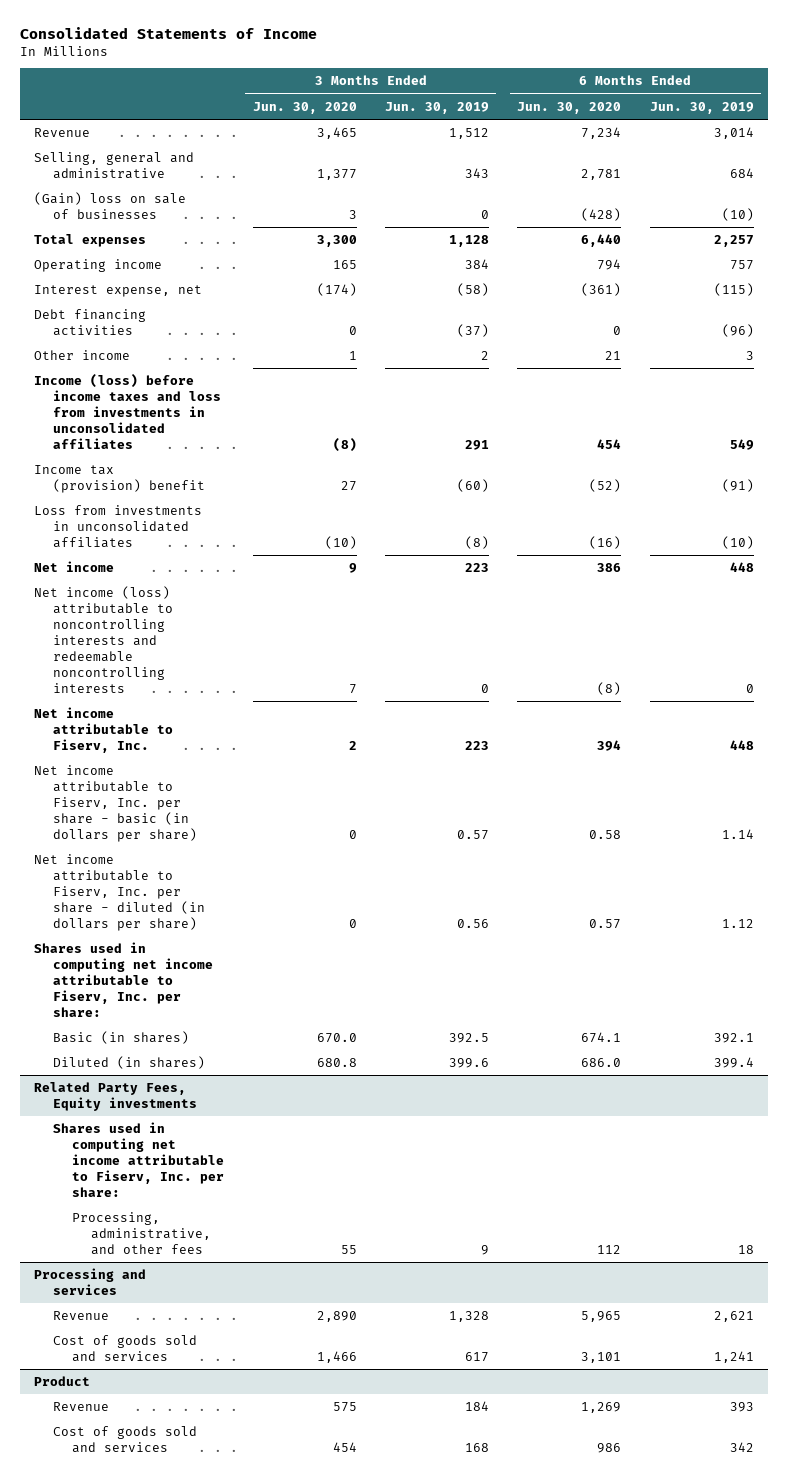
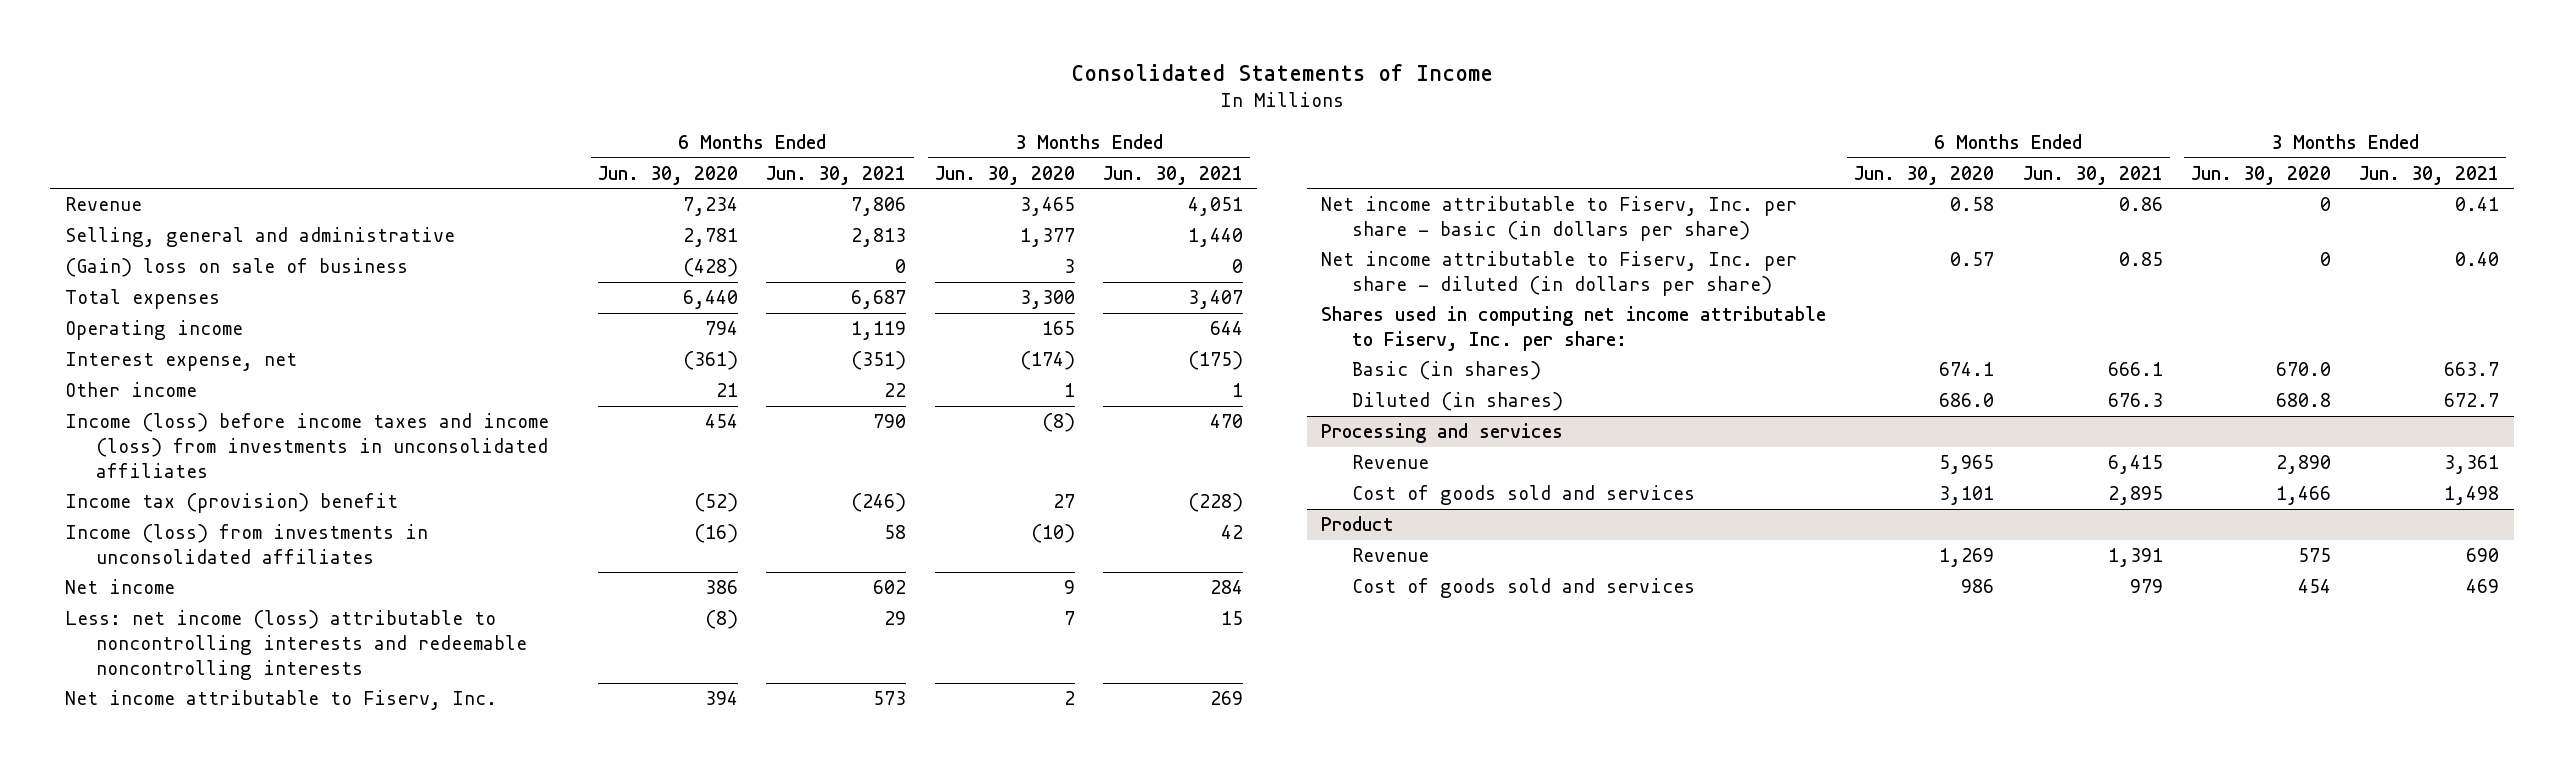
- | 3 Months Ended Jun. 30, 2020 | 3 Months Ended Jun. 30, 2019 | 6 Months Ended Jun. 30, 2020 | 6 Months Ended Jun. 30, 2019
+ | 6 Months Ended Jun. 30, 2020 | 6 Months Ended Jun. 30, 2021 | 3 Months Ended Jun. 30, 2020 | 3 Months Ended Jun. 30, 2021
- (Gain) loss on sale of businesses | 3 | 0 | (428) | (10)
+ (Gain) loss on sale of business | (428) | 0 | 3 | 0
- Debt financing activities | 0 | (37) | 0 | (96)
- Income (loss) before income taxes and loss from investments in unconsolidated affiliates | (8) | 291 | 454 | 549
+ Income (loss) before income taxes and income (loss) from investments in unconsolidated affiliates | 454 | 790 | (8) | 470
- Loss from investments in unconsolidated affiliates | (10) | (8) | (16) | (10)
+ Income (loss) from investments in unconsolidated affiliates | (16) | 58 | (10) | 42
- Net income (loss) attributable to noncontrolling interests and redeemable noncontrolling interests | 7 | 0 | (8) | 0
+ Less: net income (loss) attributable to noncontrolling interests and redeemable noncontrolling interests | (8) | 29 | 7 | 15
- Related Party Fees, Equity investments
- Shares used in computing net income attributable to Fiserv, Inc. per share:
- Processing, administrative, and other fees | 55 | 9 | 112 | 18

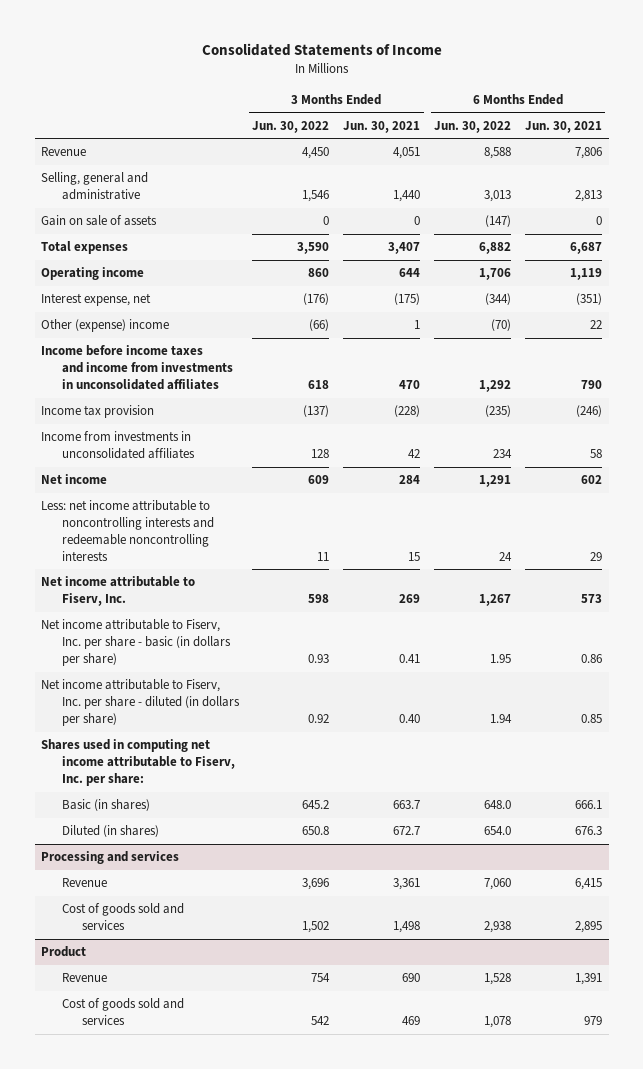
- | 6 Months Ended Jun. 30, 2020 | 6 Months Ended Jun. 30, 2021 | 3 Months Ended Jun. 30, 2020 | 3 Months Ended Jun. 30, 2021
+ | 3 Months Ended Jun. 30, 2022 | 3 Months Ended Jun. 30, 2021 | 6 Months Ended Jun. 30, 2022 | 6 Months Ended Jun. 30, 2021
- (Gain) loss on sale of business | (428) | 0 | 3 | 0
+ Gain on sale of assets | 0 | 0 | (147) | 0
- Other income | 21 | 22 | 1 | 1
- Income (loss) before income taxes and income (loss) from investments in unconsolidated affiliates | 454 | 790 | (8) | 470
- Income tax (provision) benefit | (52) | (246) | 27 | (228)
- Income (loss) from investments in unconsolidated affiliates | (16) | 58 | (10) | 42
+ Other (expense) income | (66) | 1 | (70) | 22
+ Income before income taxes and income from investments in unconsolidated affiliates | 618 | 470 | 1,292 | 790
+ Income tax provision | (137) | (228) | (235) | (246)
+ Income from investments in unconsolidated affiliates | 128 | 42 | 234 | 58
- Less: net income (loss) attributable to noncontrolling interests and redeemable noncontrolling interests | (8) | 29 | 7 | 15
+ Less: net income attributable to noncontrolling interests and redeemable noncontrolling interests | 11 | 15 | 24 | 29

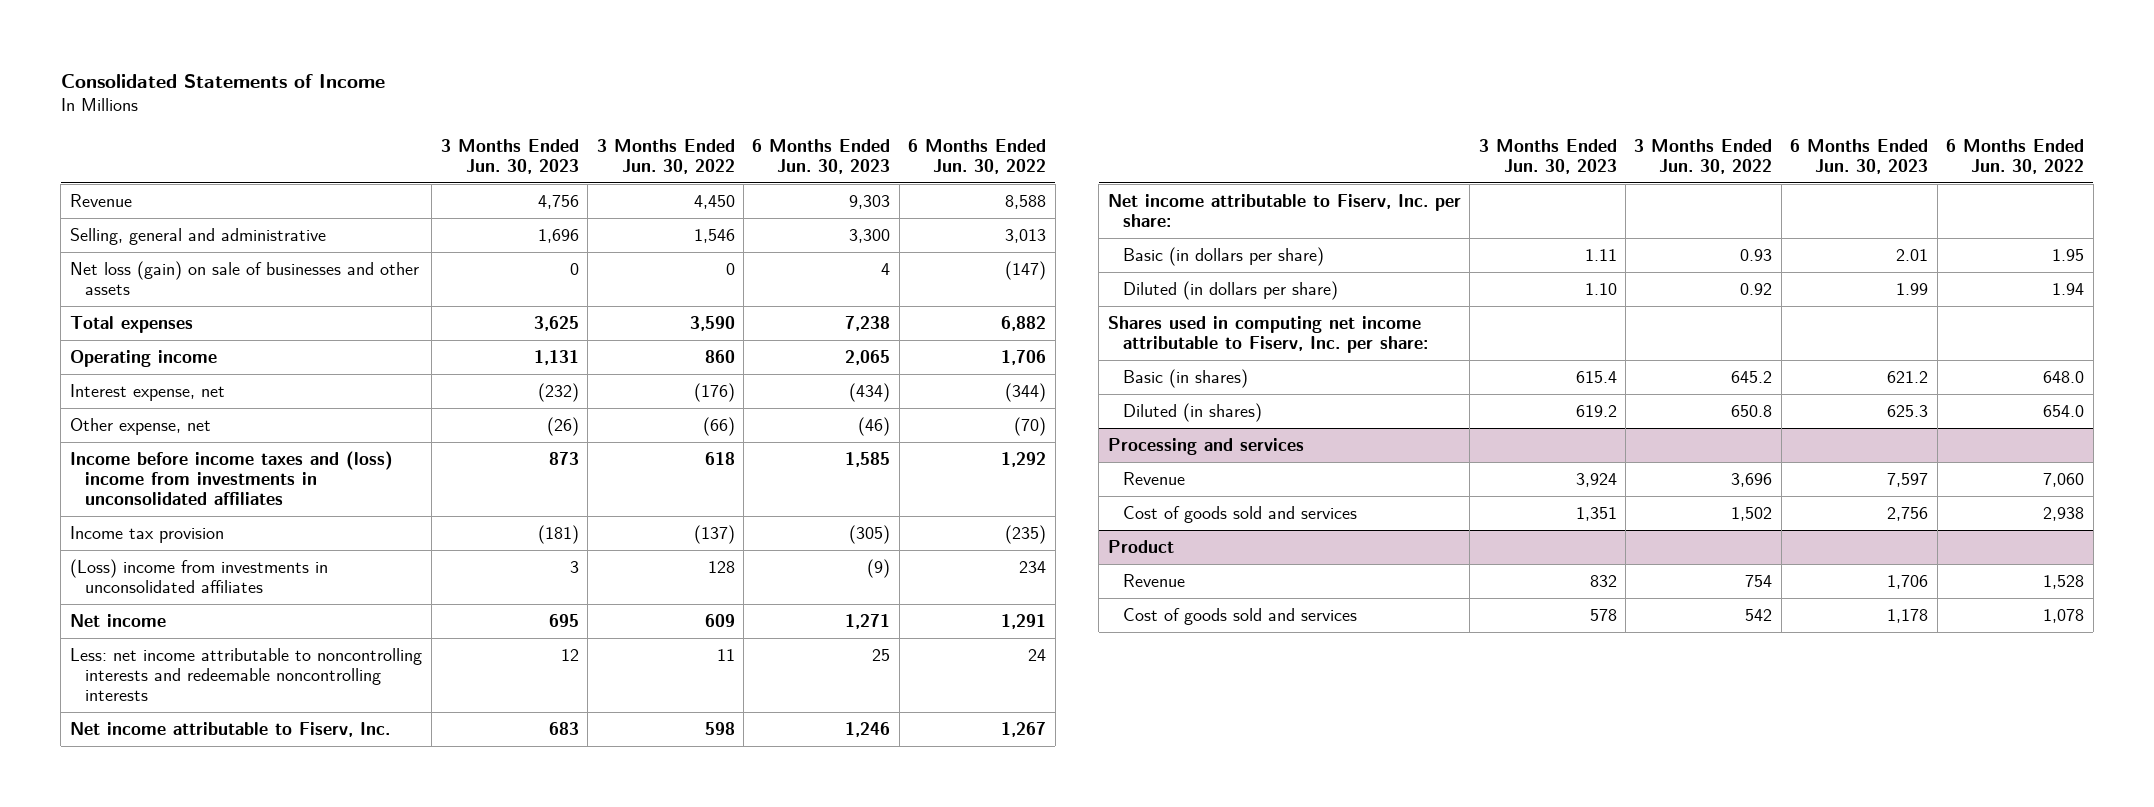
- | 3 Months Ended Jun. 30, 2022 | 3 Months Ended Jun. 30, 2021 | 6 Months Ended Jun. 30, 2022 | 6 Months Ended Jun. 30, 2021
+ | 3 Months Ended Jun. 30, 2023 | 3 Months Ended Jun. 30, 2022 | 6 Months Ended Jun. 30, 2023 | 6 Months Ended Jun. 30, 2022
- Gain on sale of assets | 0 | 0 | (147) | 0
+ Net loss (gain) on sale of businesses and other assets | 0 | 0 | 4 | (147)
- Other (expense) income | (66) | 1 | (70) | 22
- Income before income taxes and income from investments in unconsolidated affiliates | 618 | 470 | 1,292 | 790
+ Other expense, net | (26) | (66) | (46) | (70)
+ Income before income taxes and (loss) income from investments in unconsolidated affiliates | 873 | 618 | 1,585 | 1,292
- Income from investments in unconsolidated affiliates | 128 | 42 | 234 | 58
+ (Loss) income from investments in unconsolidated affiliates | 3 | 128 | (9) | 234
- Net income attributable to Fiserv, Inc. per share - basic (in dollars per share) | 0.93 | 0.41 | 1.95 | 0.86
- Net income attributable to Fiserv, Inc. per share - diluted (in dollars per share) | 0.92 | 0.40 | 1.94 | 0.85
+ Net income attributable to Fiserv, Inc. per share:
+ Basic (in dollars per share) | 1.11 | 0.93 | 2.01 | 1.95
+ Diluted (in dollars per share) | 1.10 | 0.92 | 1.99 | 1.94

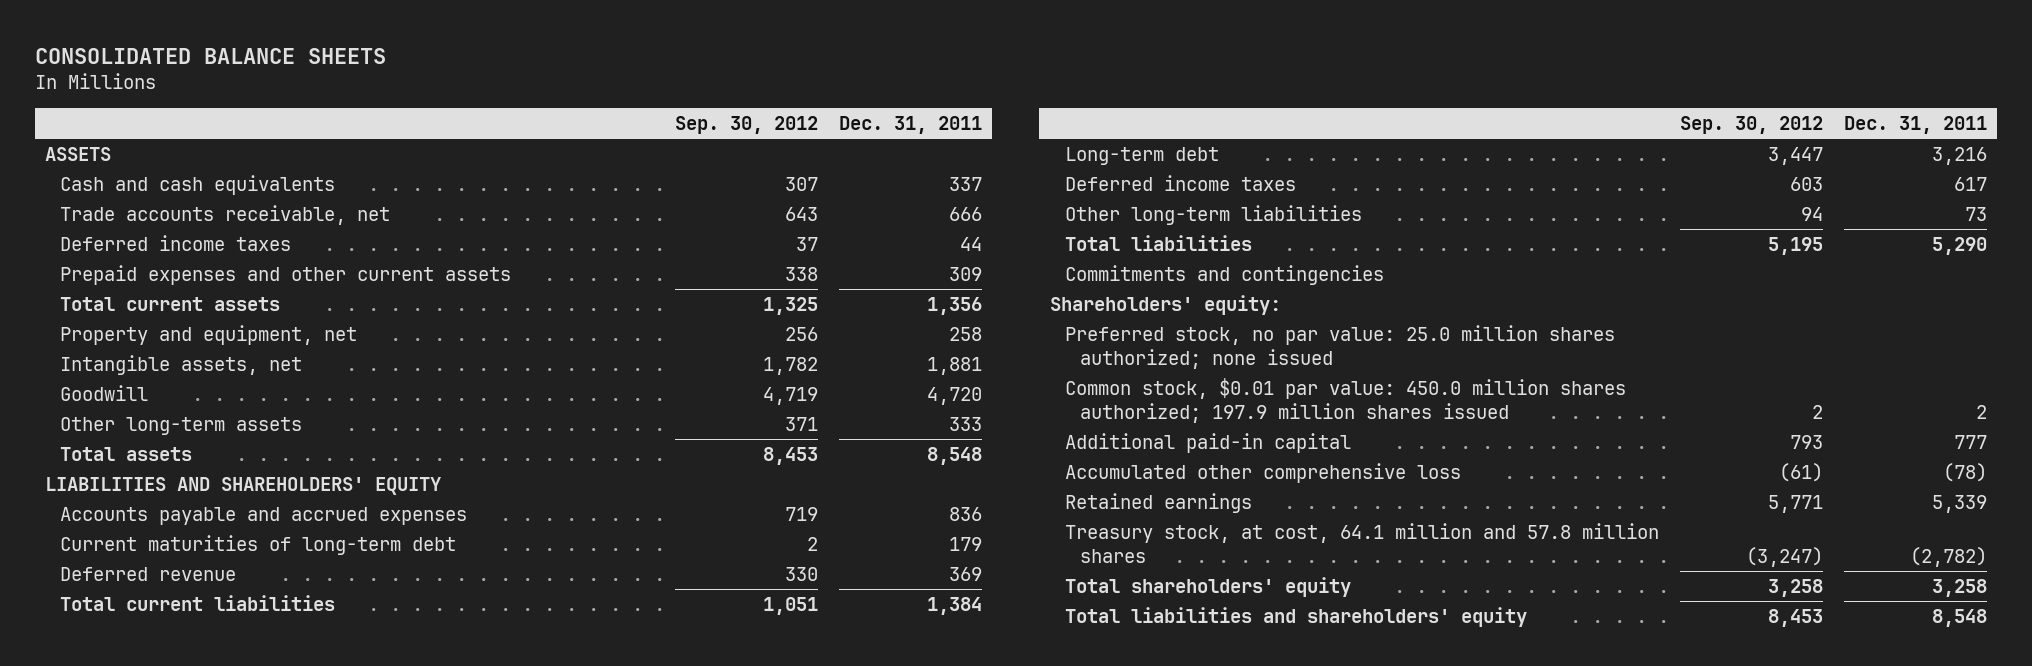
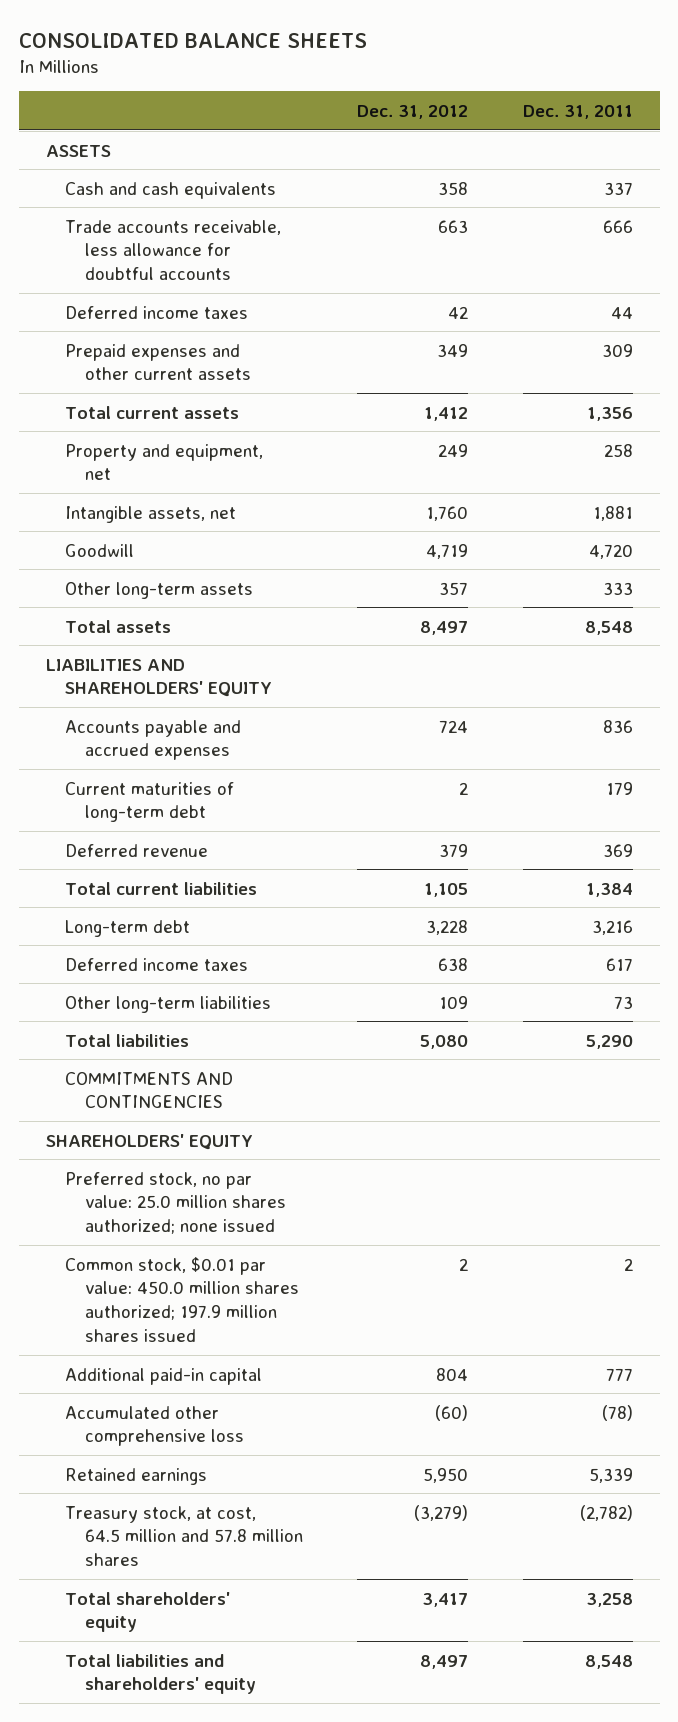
- | Sep. 30, 2012 | Dec. 31, 2011
+ | Dec. 31, 2012 | Dec. 31, 2011
- Trade accounts receivable, net | 643 | 666
+ Trade accounts receivable, less allowance for doubtful accounts | 663 | 666
- Commitments and contingencies
- Shareholders' equity:
+ COMMITMENTS AND CONTINGENCIES
+ SHAREHOLDERS' EQUITY
- Treasury stock, at cost, 64.1 million and 57.8 million shares | (3,247) | (2,782)
+ Treasury stock, at cost, 64.5 million and 57.8 million shares | (3,279) | (2,782)

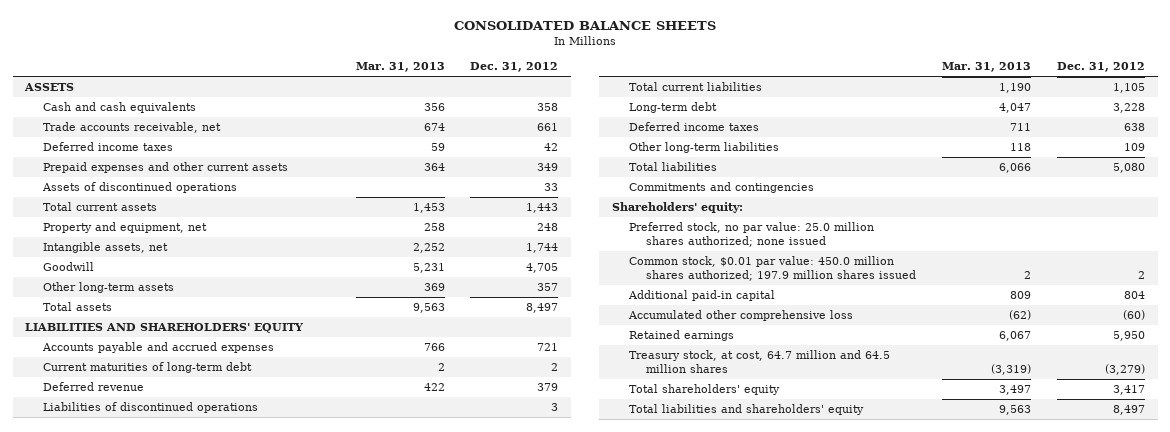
- | Dec. 31, 2012 | Dec. 31, 2011
+ | Mar. 31, 2013 | Dec. 31, 2012
- Trade accounts receivable, less allowance for doubtful accounts | 663 | 666
+ Trade accounts receivable, net | 674 | 661
- Total current assets | 1,412 | 1,356
- Property and equipment, net | 249 | 258
- Intangible assets, net | 1,760 | 1,881
- Goodwill | 4,719 | 4,720
+ Assets of discontinued operations | | 33
+ Total current assets | 1,453 | 1,443
+ Property and equipment, net | 258 | 248
+ Intangible assets, net | 2,252 | 1,744
+ Goodwill | 5,231 | 4,705
- Accounts payable and accrued expenses | 724 | 836
+ Accounts payable and accrued expenses | 766 | 721
+ Liabilities of discontinued operations | | 3
- COMMITMENTS AND CONTINGENCIES
- SHAREHOLDERS' EQUITY
+ Commitments and contingencies
+ Shareholders' equity:
- Treasury stock, at cost, 64.5 million and 57.8 million shares | (3,279) | (2,782)
+ Treasury stock, at cost, 64.7 million and 64.5 million shares | (3,319) | (3,279)

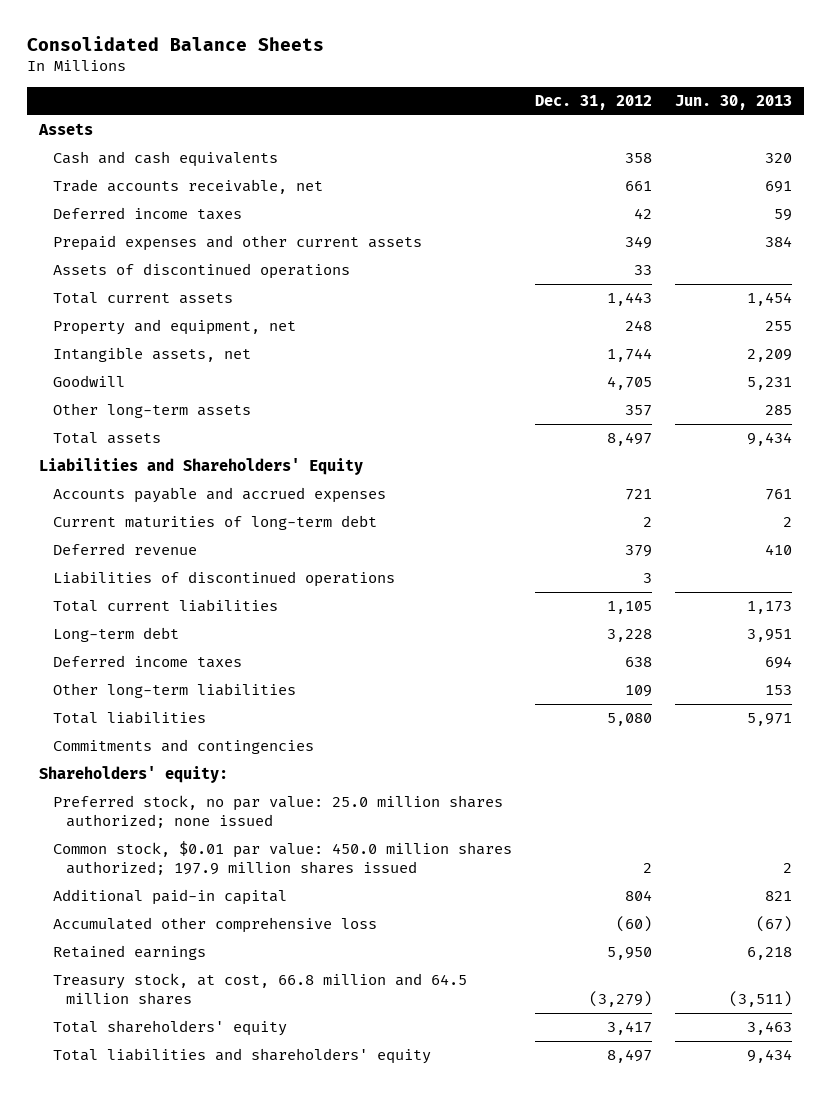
- CONSOLIDATED BALANCE SHEETS
+ Consolidated Balance Sheets
- | Mar. 31, 2013 | Dec. 31, 2012
+ | Dec. 31, 2012 | Jun. 30, 2013
- ASSETS
+ Assets
- LIABILITIES AND SHAREHOLDERS' EQUITY
+ Liabilities and Shareholders' Equity
- Treasury stock, at cost, 64.7 million and 64.5 million shares | (3,319) | (3,279)
+ Treasury stock, at cost, 66.8 million and 64.5 million shares | (3,279) | (3,511)

